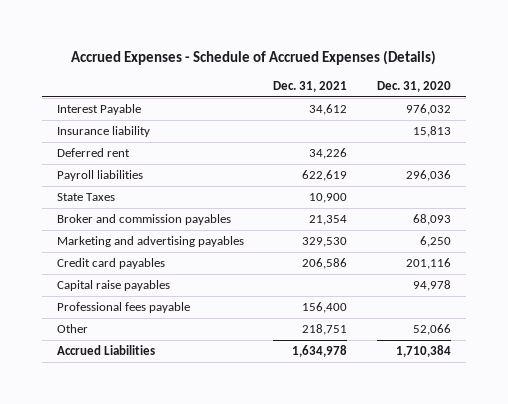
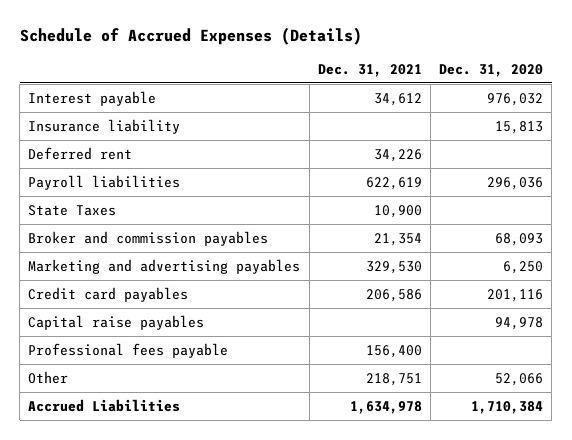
- Accrued Expenses - Schedule of Accrued Expenses (Details)
+ Schedule of Accrued Expenses (Details)
- Interest Payable | 34,612 | 976,032
+ Interest payable | 34,612 | 976,032

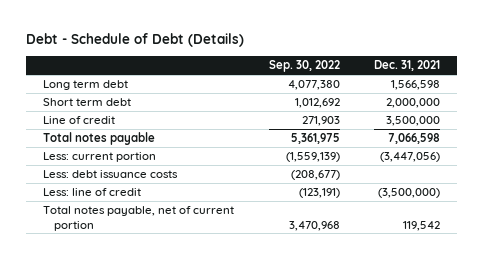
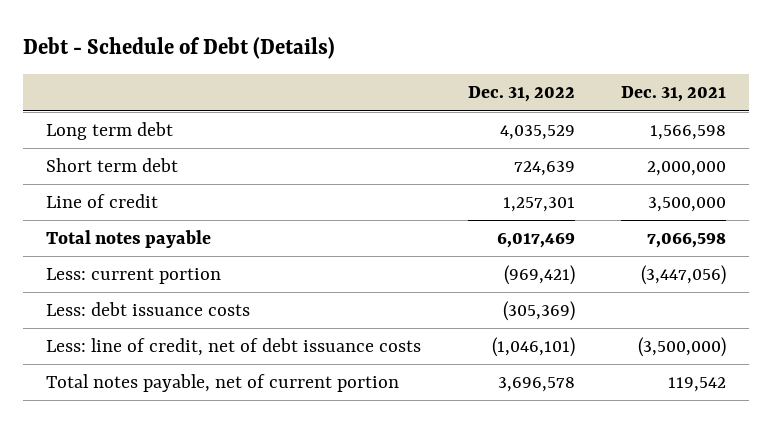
- | Sep. 30, 2022 | Dec. 31, 2021
+ | Dec. 31, 2022 | Dec. 31, 2021
- Less: line of credit | (123,191) | (3,500,000)
+ Less: line of credit, net of debt issuance costs | (1,046,101) | (3,500,000)

